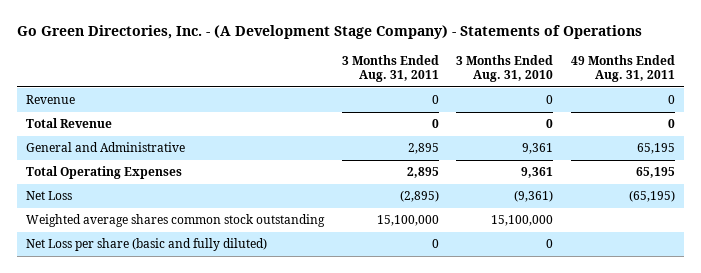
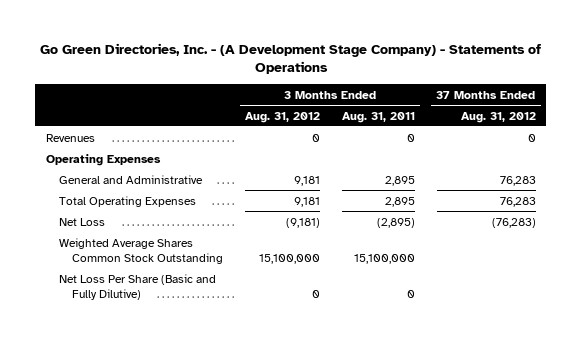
- | 3 Months Ended Aug. 31, 2011 | 3 Months Ended Aug. 31, 2010 | 49 Months Ended Aug. 31, 2011
+ | 3 Months Ended Aug. 31, 2012 | 3 Months Ended Aug. 31, 2011 | 37 Months Ended Aug. 31, 2012
- Revenue | 0 | 0 | 0
- Total Revenue | 0 | 0 | 0
+ Revenues | 0 | 0 | 0
+ Operating Expenses
- Weighted average shares common stock outstanding | 15,100,000 | 15,100,000 |
- Net Loss per share (basic and fully diluted) | 0 | 0 |
+ Weighted Average Shares Common Stock Outstanding | 15,100,000 | 15,100,000 |
+ Net Loss Per Share (Basic and Fully Dilutive) | 0 | 0 |

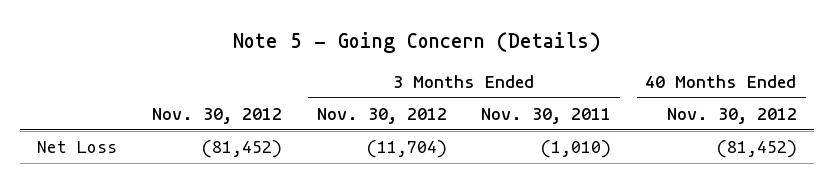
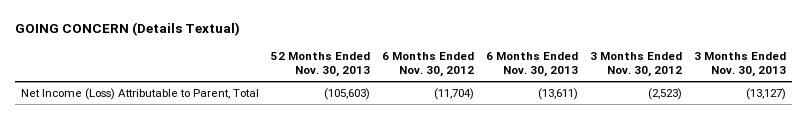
- Note 5 - Going Concern (Details)
+ GOING CONCERN (Details Textual)
- | Nov. 30, 2012 | 3 Months Ended Nov. 30, 2012 | 3 Months Ended Nov. 30, 2011 | 40 Months Ended Nov. 30, 2012
+ | 52 Months Ended Nov. 30, 2013 | 6 Months Ended Nov. 30, 2012 | 6 Months Ended Nov. 30, 2013 | 3 Months Ended Nov. 30, 2012 | 3 Months Ended Nov. 30, 2013
- Net Loss | (81,452) | (11,704) | (1,010) | (81,452)
+ Net Income (Loss) Attributable to Parent, Total | (105,603) | (11,704) | (13,611) | (2,523) | (13,127)

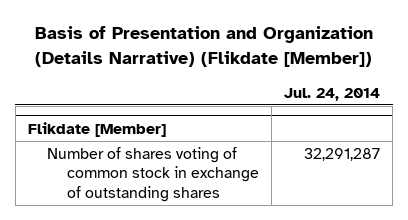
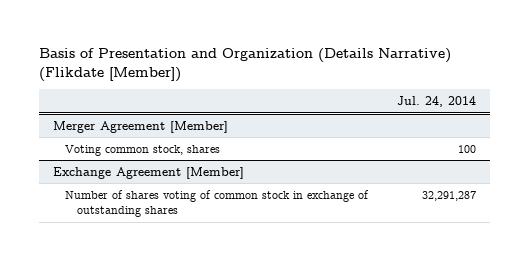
- Flikdate [Member]
+ Merger Agreement [Member]
+ Voting common stock, shares | 100
+ Exchange Agreement [Member]

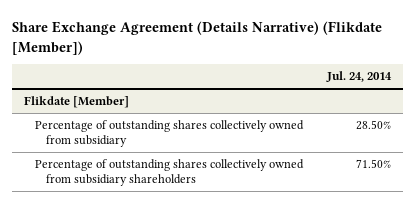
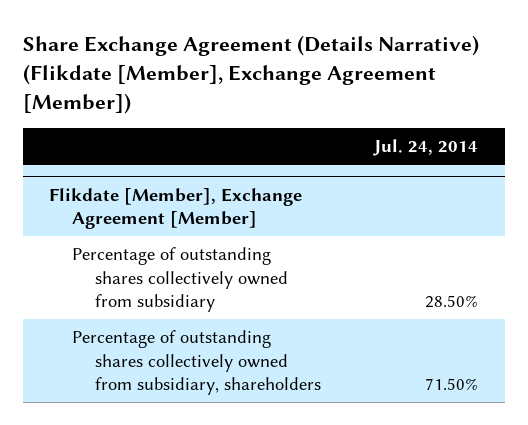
- Share Exchange Agreement (Details Narrative) (Flikdate [Member])
+ Share Exchange Agreement (Details Narrative) (Flikdate [Member], Exchange Agreement [Member])
- Flikdate [Member]
+ Flikdate [Member], Exchange Agreement [Member]
- Percentage of outstanding shares collectively owned from subsidiary shareholders | 71.50%
+ Percentage of outstanding shares collectively owned from subsidiary, shareholders | 71.50%

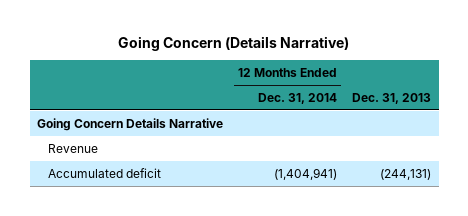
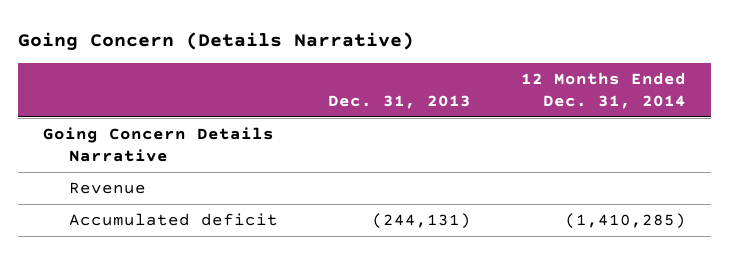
- | 12 Months Ended Dec. 31, 2014 | Dec. 31, 2013
+ | Dec. 31, 2013 | 12 Months Ended Dec. 31, 2014
- Accumulated deficit | (1,404,941) | (244,131)
+ Accumulated deficit | (244,131) | (1,410,285)

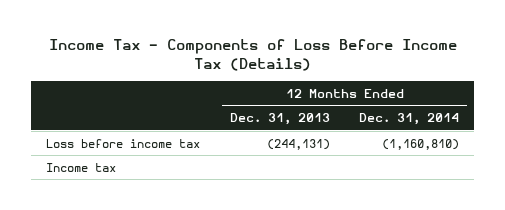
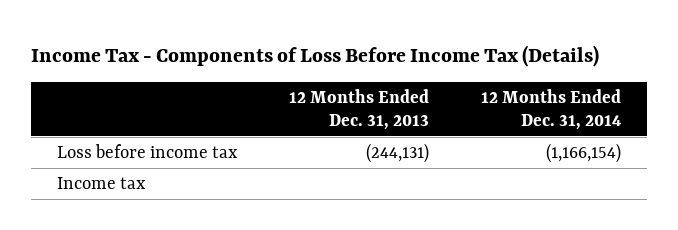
- Loss before income tax | (244,131) | (1,160,810)
+ Loss before income tax | (244,131) | (1,166,154)

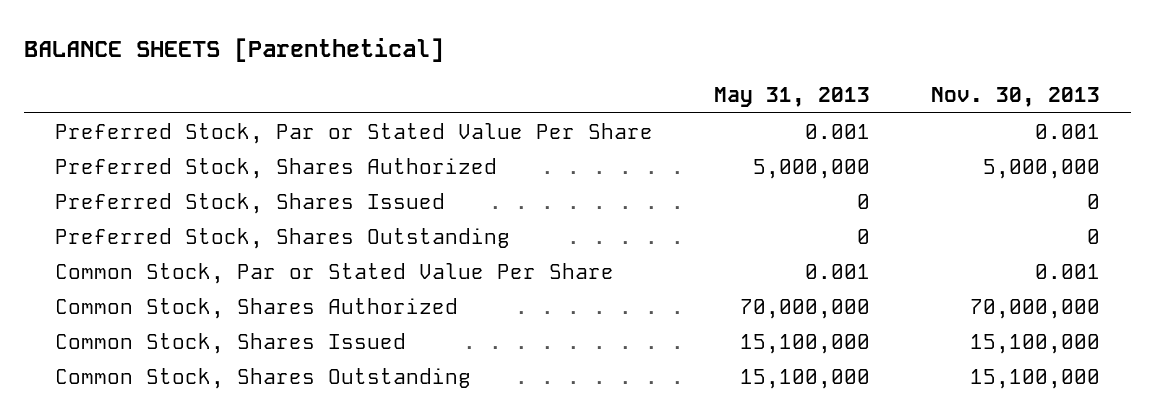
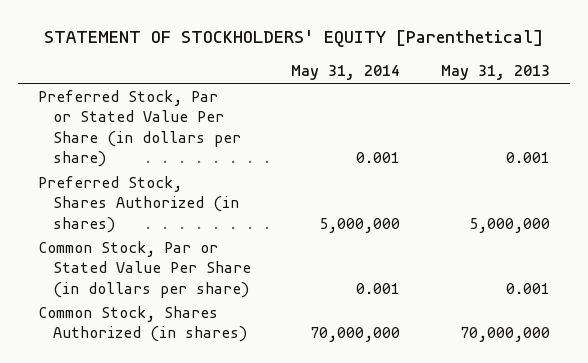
- BALANCE SHEETS [Parenthetical]
+ STATEMENT OF STOCKHOLDERS' EQUITY [Parenthetical]
- | May 31, 2013 | Nov. 30, 2013
+ | May 31, 2014 | May 31, 2013
- Preferred Stock, Par or Stated Value Per Share | 0.001 | 0.001
- Preferred Stock, Shares Authorized | 5,000,000 | 5,000,000
- Preferred Stock, Shares Issued | 0 | 0
- Preferred Stock, Shares Outstanding | 0 | 0
- Common Stock, Par or Stated Value Per Share | 0.001 | 0.001
- Common Stock, Shares Authorized | 70,000,000 | 70,000,000
- Common Stock, Shares Issued | 15,100,000 | 15,100,000
- Common Stock, Shares Outstanding | 15,100,000 | 15,100,000
+ Preferred Stock, Par or Stated Value Per Share (in dollars per share) | 0.001 | 0.001
+ Preferred Stock, Shares Authorized (in shares) | 5,000,000 | 5,000,000
+ Common Stock, Par or Stated Value Per Share (in dollars per share) | 0.001 | 0.001
+ Common Stock, Shares Authorized (in shares) | 70,000,000 | 70,000,000

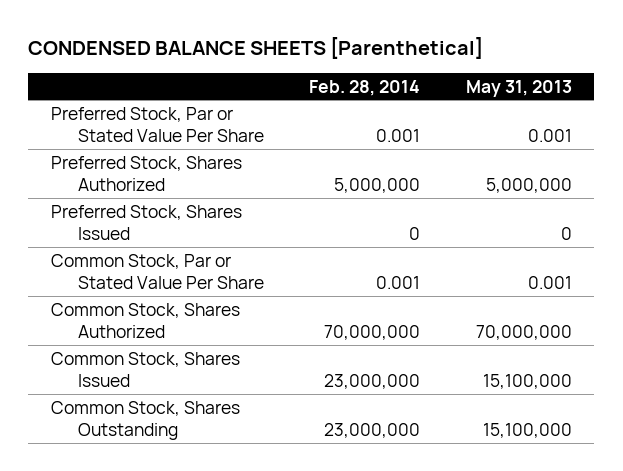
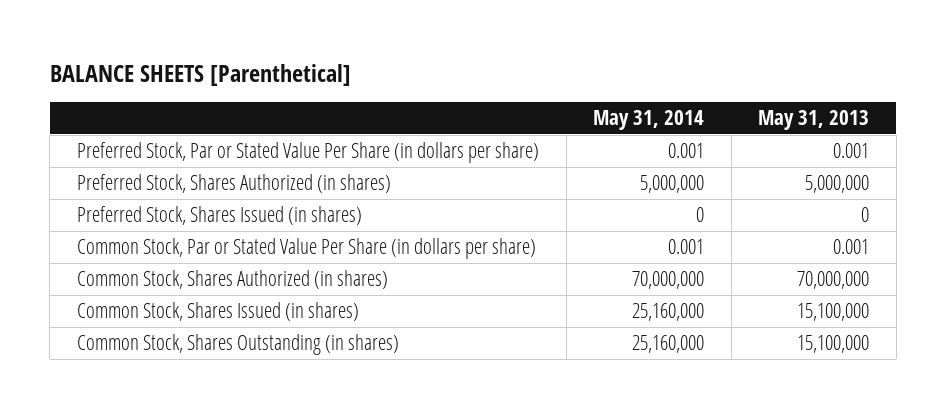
- CONDENSED BALANCE SHEETS [Parenthetical]
+ BALANCE SHEETS [Parenthetical]
- | Feb. 28, 2014 | May 31, 2013
+ | May 31, 2014 | May 31, 2013
- Preferred Stock, Par or Stated Value Per Share | 0.001 | 0.001
- Preferred Stock, Shares Authorized | 5,000,000 | 5,000,000
- Preferred Stock, Shares Issued | 0 | 0
- Common Stock, Par or Stated Value Per Share | 0.001 | 0.001
- Common Stock, Shares Authorized | 70,000,000 | 70,000,000
- Common Stock, Shares Issued | 23,000,000 | 15,100,000
- Common Stock, Shares Outstanding | 23,000,000 | 15,100,000
+ Preferred Stock, Par or Stated Value Per Share (in dollars per share) | 0.001 | 0.001
+ Preferred Stock, Shares Authorized (in shares) | 5,000,000 | 5,000,000
+ Preferred Stock, Shares Issued (in shares) | 0 | 0
+ Common Stock, Par or Stated Value Per Share (in dollars per share) | 0.001 | 0.001
+ Common Stock, Shares Authorized (in shares) | 70,000,000 | 70,000,000
+ Common Stock, Shares Issued (in shares) | 25,160,000 | 15,100,000
+ Common Stock, Shares Outstanding (in shares) | 25,160,000 | 15,100,000

